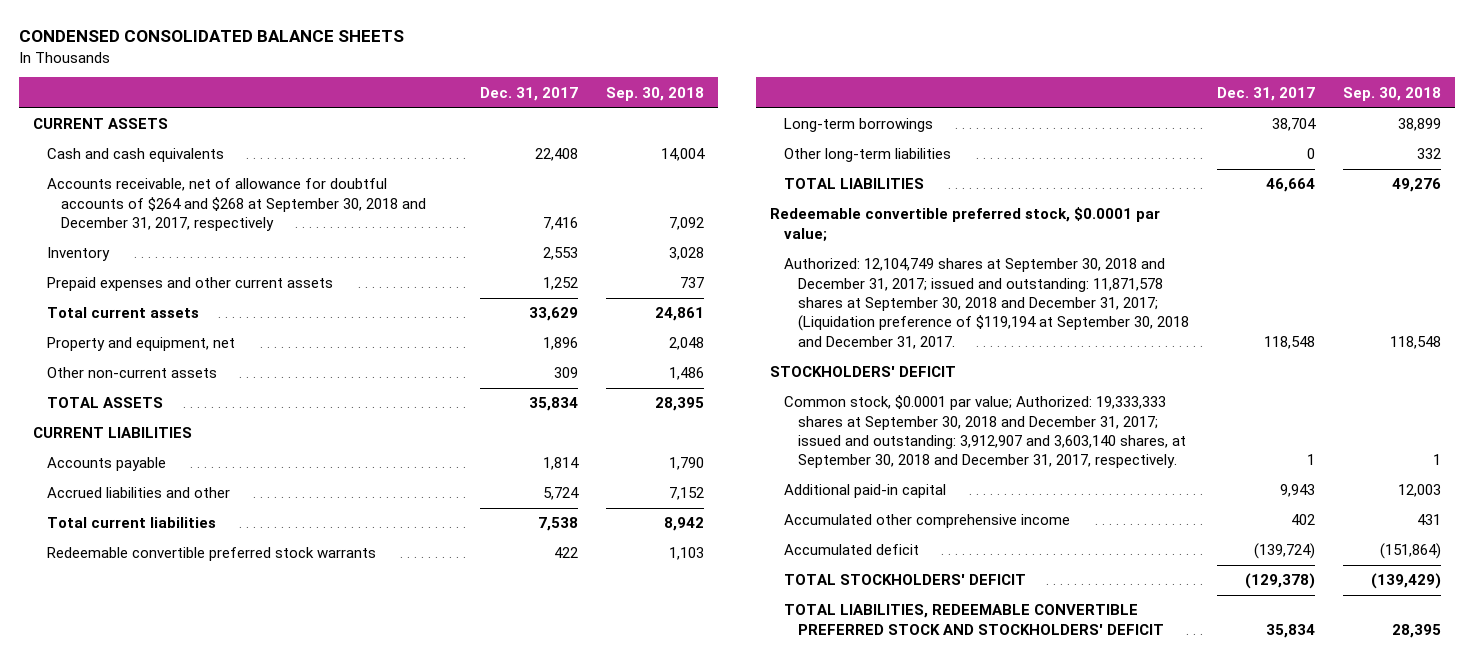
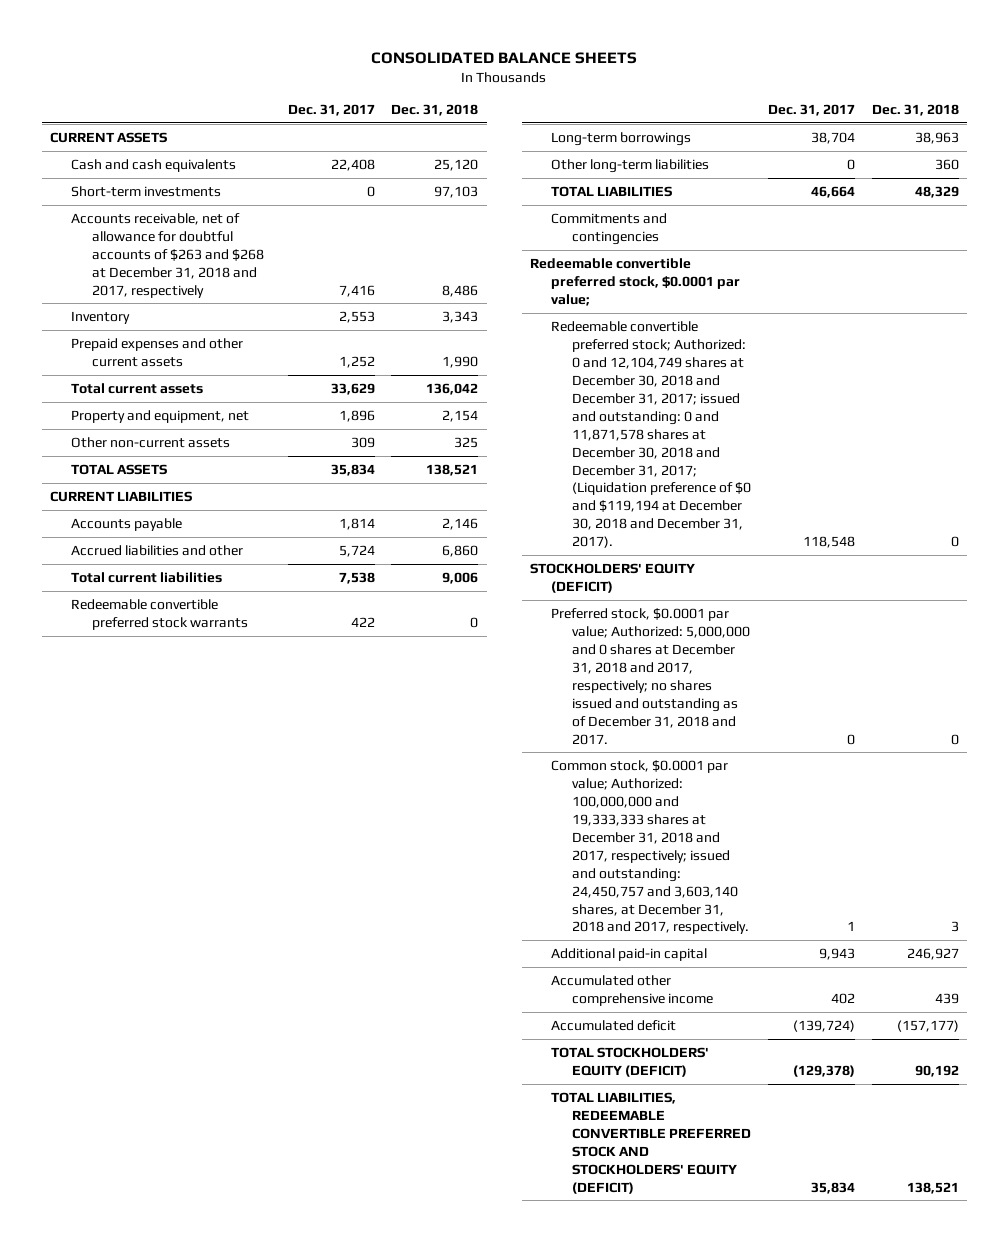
- CONDENSED CONSOLIDATED BALANCE SHEETS
+ CONSOLIDATED BALANCE SHEETS
- | Dec. 31, 2017 | Sep. 30, 2018
+ | Dec. 31, 2017 | Dec. 31, 2018
- Accounts receivable, net of allowance for doubtful accounts of $264 and $268 at September 30, 2018 and December 31, 2017, respectively | 7,416 | 7,092
+ Short-term investments | 0 | 97,103
+ Accounts receivable, net of allowance for doubtful accounts of $263 and $268 at December 31, 2018 and 2017, respectively | 7,416 | 8,486
+ Commitments and contingencies
- Authorized: 12,104,749 shares at September 30, 2018 and December 31, 2017; issued and outstanding: 11,871,578 shares at September 30, 2018 and December 31, 2017; (Liquidation preference of $119,194 at September 30, 2018 and December 31, 2017. | 118,548 | 118,548
- STOCKHOLDERS' DEFICIT
- Common stock, $0.0001 par value; Authorized: 19,333,333 shares at September 30, 2018 and December 31, 2017; issued and outstanding: 3,912,907 and 3,603,140 shares, at September 30, 2018 and December 31, 2017, respectively. | 1 | 1
+ Redeemable convertible preferred stock; Authorized: 0 and 12,104,749 shares at December 30, 2018 and December 31, 2017; issued and outstanding: 0 and 11,871,578 shares at December 30, 2018 and December 31, 2017; (Liquidation preference of $0 and $119,194 at December 30, 2018 and December 31, 2017). | 118,548 | 0
+ STOCKHOLDERS' EQUITY (DEFICIT)
+ Preferred stock, $0.0001 par value; Authorized: 5,000,000 and 0 shares at December 31, 2018 and 2017, respectively; no shares issued and outstanding as of December 31, 2018 and 2017. | 0 | 0
+ Common stock, $0.0001 par value; Authorized: 100,000,000 and 19,333,333 shares at December 31, 2018 and 2017, respectively; issued and outstanding: 24,450,757 and 3,603,140 shares, at December 31, 2018 and 2017, respectively. | 1 | 3
- TOTAL STOCKHOLDERS' DEFICIT | (129,378) | (139,429)
- TOTAL LIABILITIES, REDEEMABLE CONVERTIBLE PREFERRED STOCK AND STOCKHOLDERS' DEFICIT | 35,834 | 28,395
+ TOTAL STOCKHOLDERS' EQUITY (DEFICIT) | (129,378) | 90,192
+ TOTAL LIABILITIES, REDEEMABLE CONVERTIBLE PREFERRED STOCK AND STOCKHOLDERS' EQUITY (DEFICIT) | 35,834 | 138,521

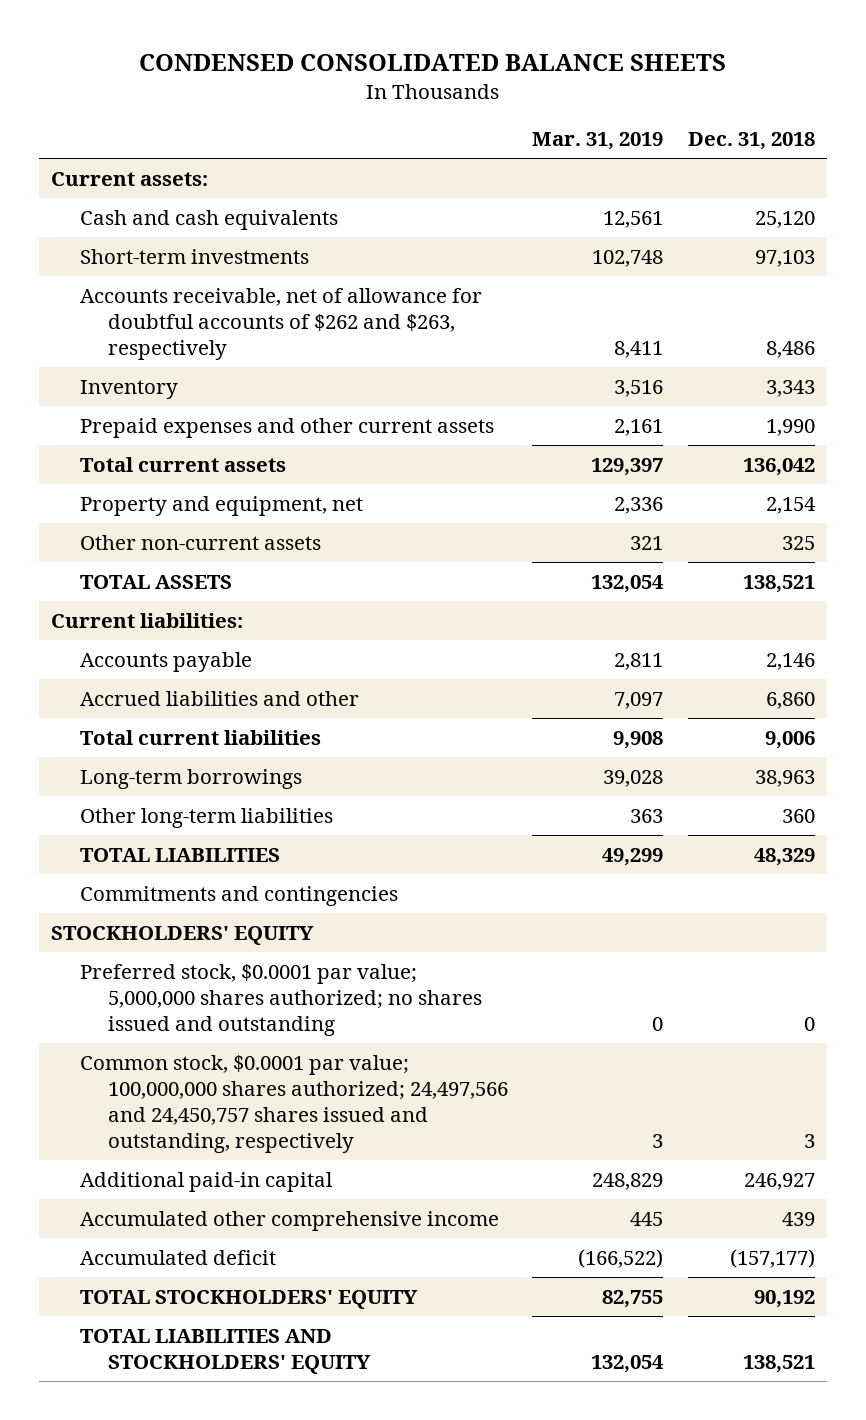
- CONSOLIDATED BALANCE SHEETS
+ CONDENSED CONSOLIDATED BALANCE SHEETS
- | Dec. 31, 2017 | Dec. 31, 2018
+ | Mar. 31, 2019 | Dec. 31, 2018
- CURRENT ASSETS
+ Current assets:
- Accounts receivable, net of allowance for doubtful accounts of $263 and $268 at December 31, 2018 and 2017, respectively | 7,416 | 8,486
+ Accounts receivable, net of allowance for doubtful accounts of $262 and $263, respectively | 8,411 | 8,486
- CURRENT LIABILITIES
+ Current liabilities:
- Redeemable convertible preferred stock warrants | 422 | 0
- Redeemable convertible preferred stock, $0.0001 par value;
- Redeemable convertible preferred stock; Authorized: 0 and 12,104,749 shares at December 30, 2018 and December 31, 2017; issued and outstanding: 0 and 11,871,578 shares at December 30, 2018 and December 31, 2017; (Liquidation preference of $0 and $119,194 at December 30, 2018 and December 31, 2017). | 118,548 | 0
- STOCKHOLDERS' EQUITY (DEFICIT)
- Preferred stock, $0.0001 par value; Authorized: 5,000,000 and 0 shares at December 31, 2018 and 2017, respectively; no shares issued and outstanding as of December 31, 2018 and 2017. | 0 | 0
- Common stock, $0.0001 par value; Authorized: 100,000,000 and 19,333,333 shares at December 31, 2018 and 2017, respectively; issued and outstanding: 24,450,757 and 3,603,140 shares, at December 31, 2018 and 2017, respectively. | 1 | 3
+ STOCKHOLDERS' EQUITY
+ Preferred stock, $0.0001 par value; 5,000,000 shares authorized; no shares issued and outstanding | 0 | 0
+ Common stock, $0.0001 par value; 100,000,000 shares authorized; 24,497,566 and 24,450,757 shares issued and outstanding, respectively | 3 | 3
- TOTAL STOCKHOLDERS' EQUITY (DEFICIT) | (129,378) | 90,192
- TOTAL LIABILITIES, REDEEMABLE CONVERTIBLE PREFERRED STOCK AND STOCKHOLDERS' EQUITY (DEFICIT) | 35,834 | 138,521
+ TOTAL STOCKHOLDERS' EQUITY | 82,755 | 90,192
+ TOTAL LIABILITIES AND STOCKHOLDERS' EQUITY | 132,054 | 138,521

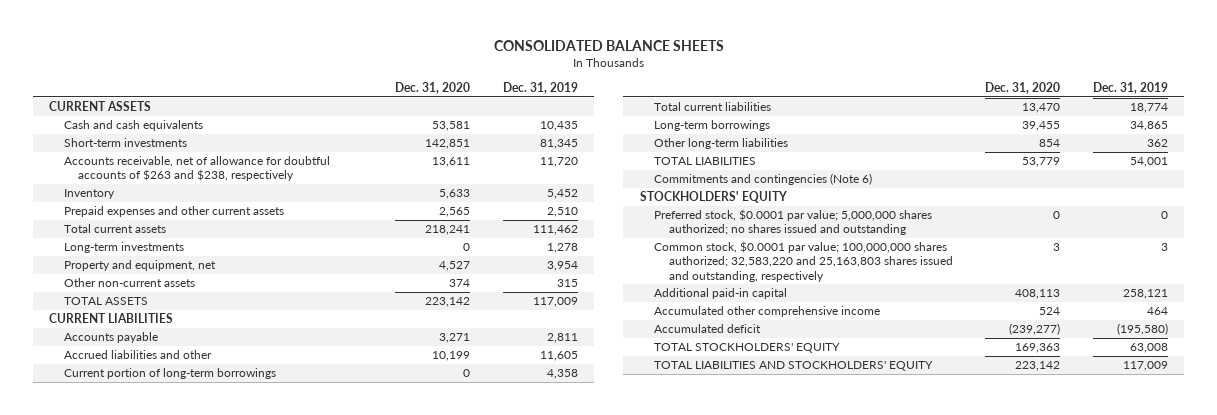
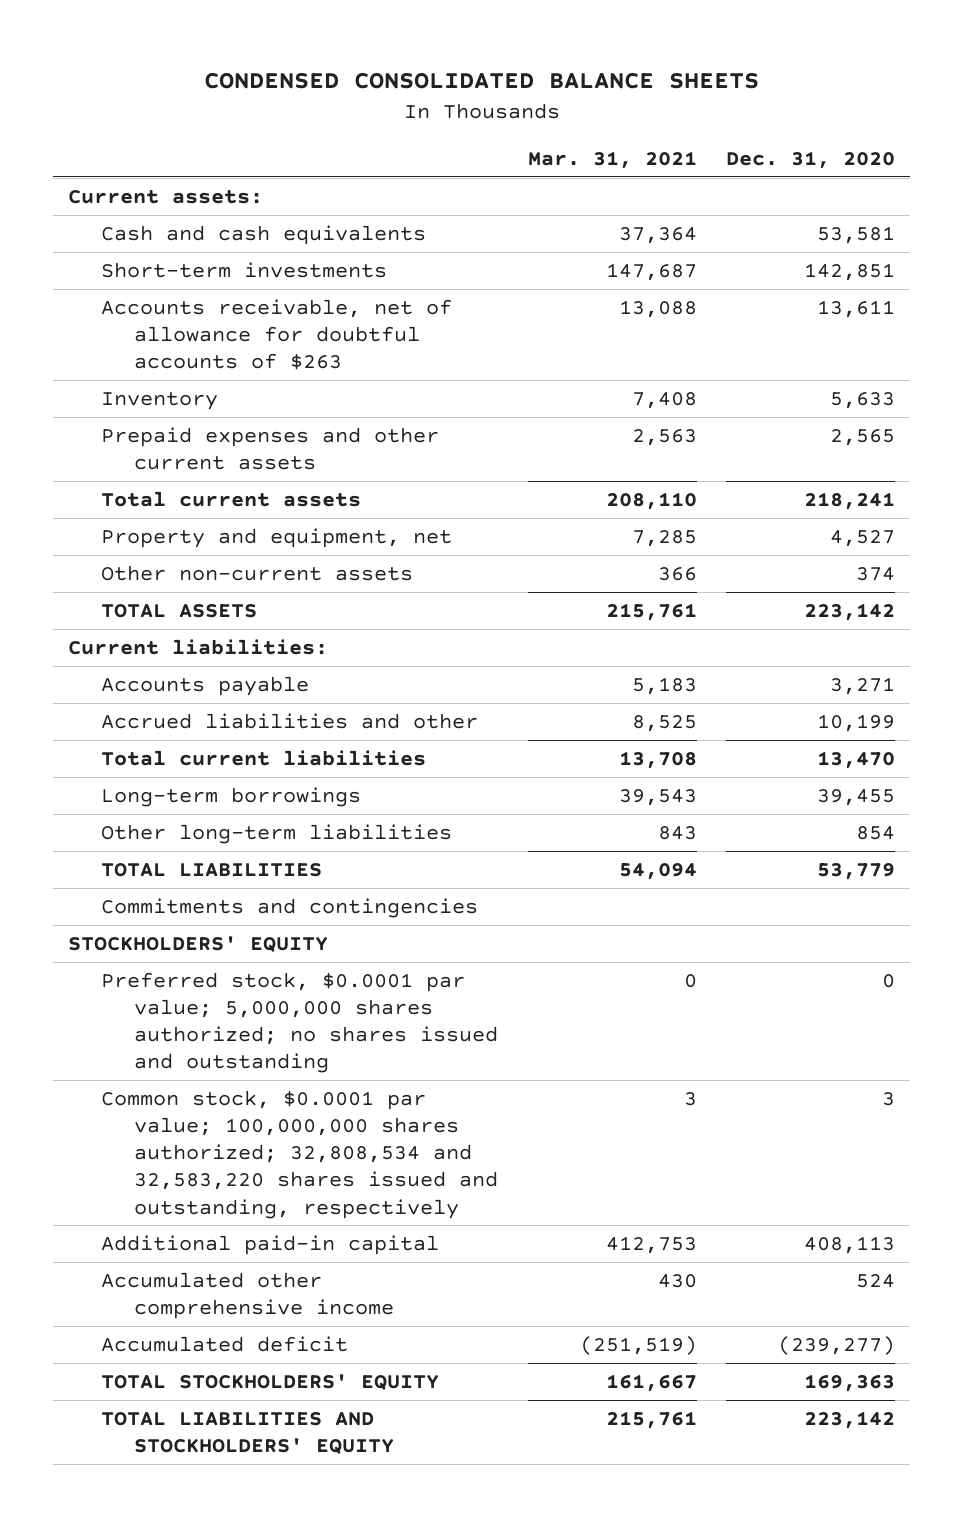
- CONSOLIDATED BALANCE SHEETS
+ CONDENSED CONSOLIDATED BALANCE SHEETS
- | Dec. 31, 2020 | Dec. 31, 2019
+ | Mar. 31, 2021 | Dec. 31, 2020
- CURRENT ASSETS
+ Current assets:
- Accounts receivable, net of allowance for doubtful accounts of $263 and $238, respectively | 13,611 | 11,720
+ Accounts receivable, net of allowance for doubtful accounts of $263 | 13,088 | 13,611
- Long-term investments | 0 | 1,278
- CURRENT LIABILITIES
+ Current liabilities:
- Current portion of long-term borrowings | 0 | 4,358
- Commitments and contingencies (Note 6)
+ Commitments and contingencies
- Common stock, $0.0001 par value; 100,000,000 shares authorized; 32,583,220 and 25,163,803 shares issued and outstanding, respectively | 3 | 3
+ Common stock, $0.0001 par value; 100,000,000 shares authorized; 32,808,534 and 32,583,220 shares issued and outstanding, respectively | 3 | 3

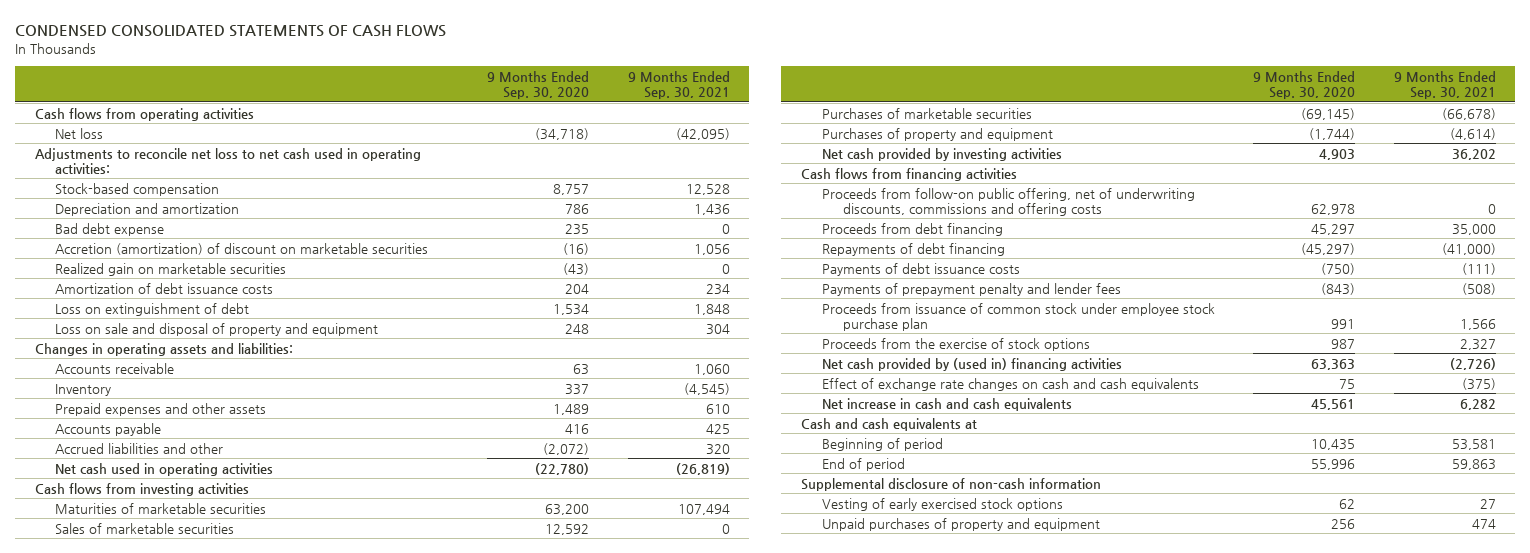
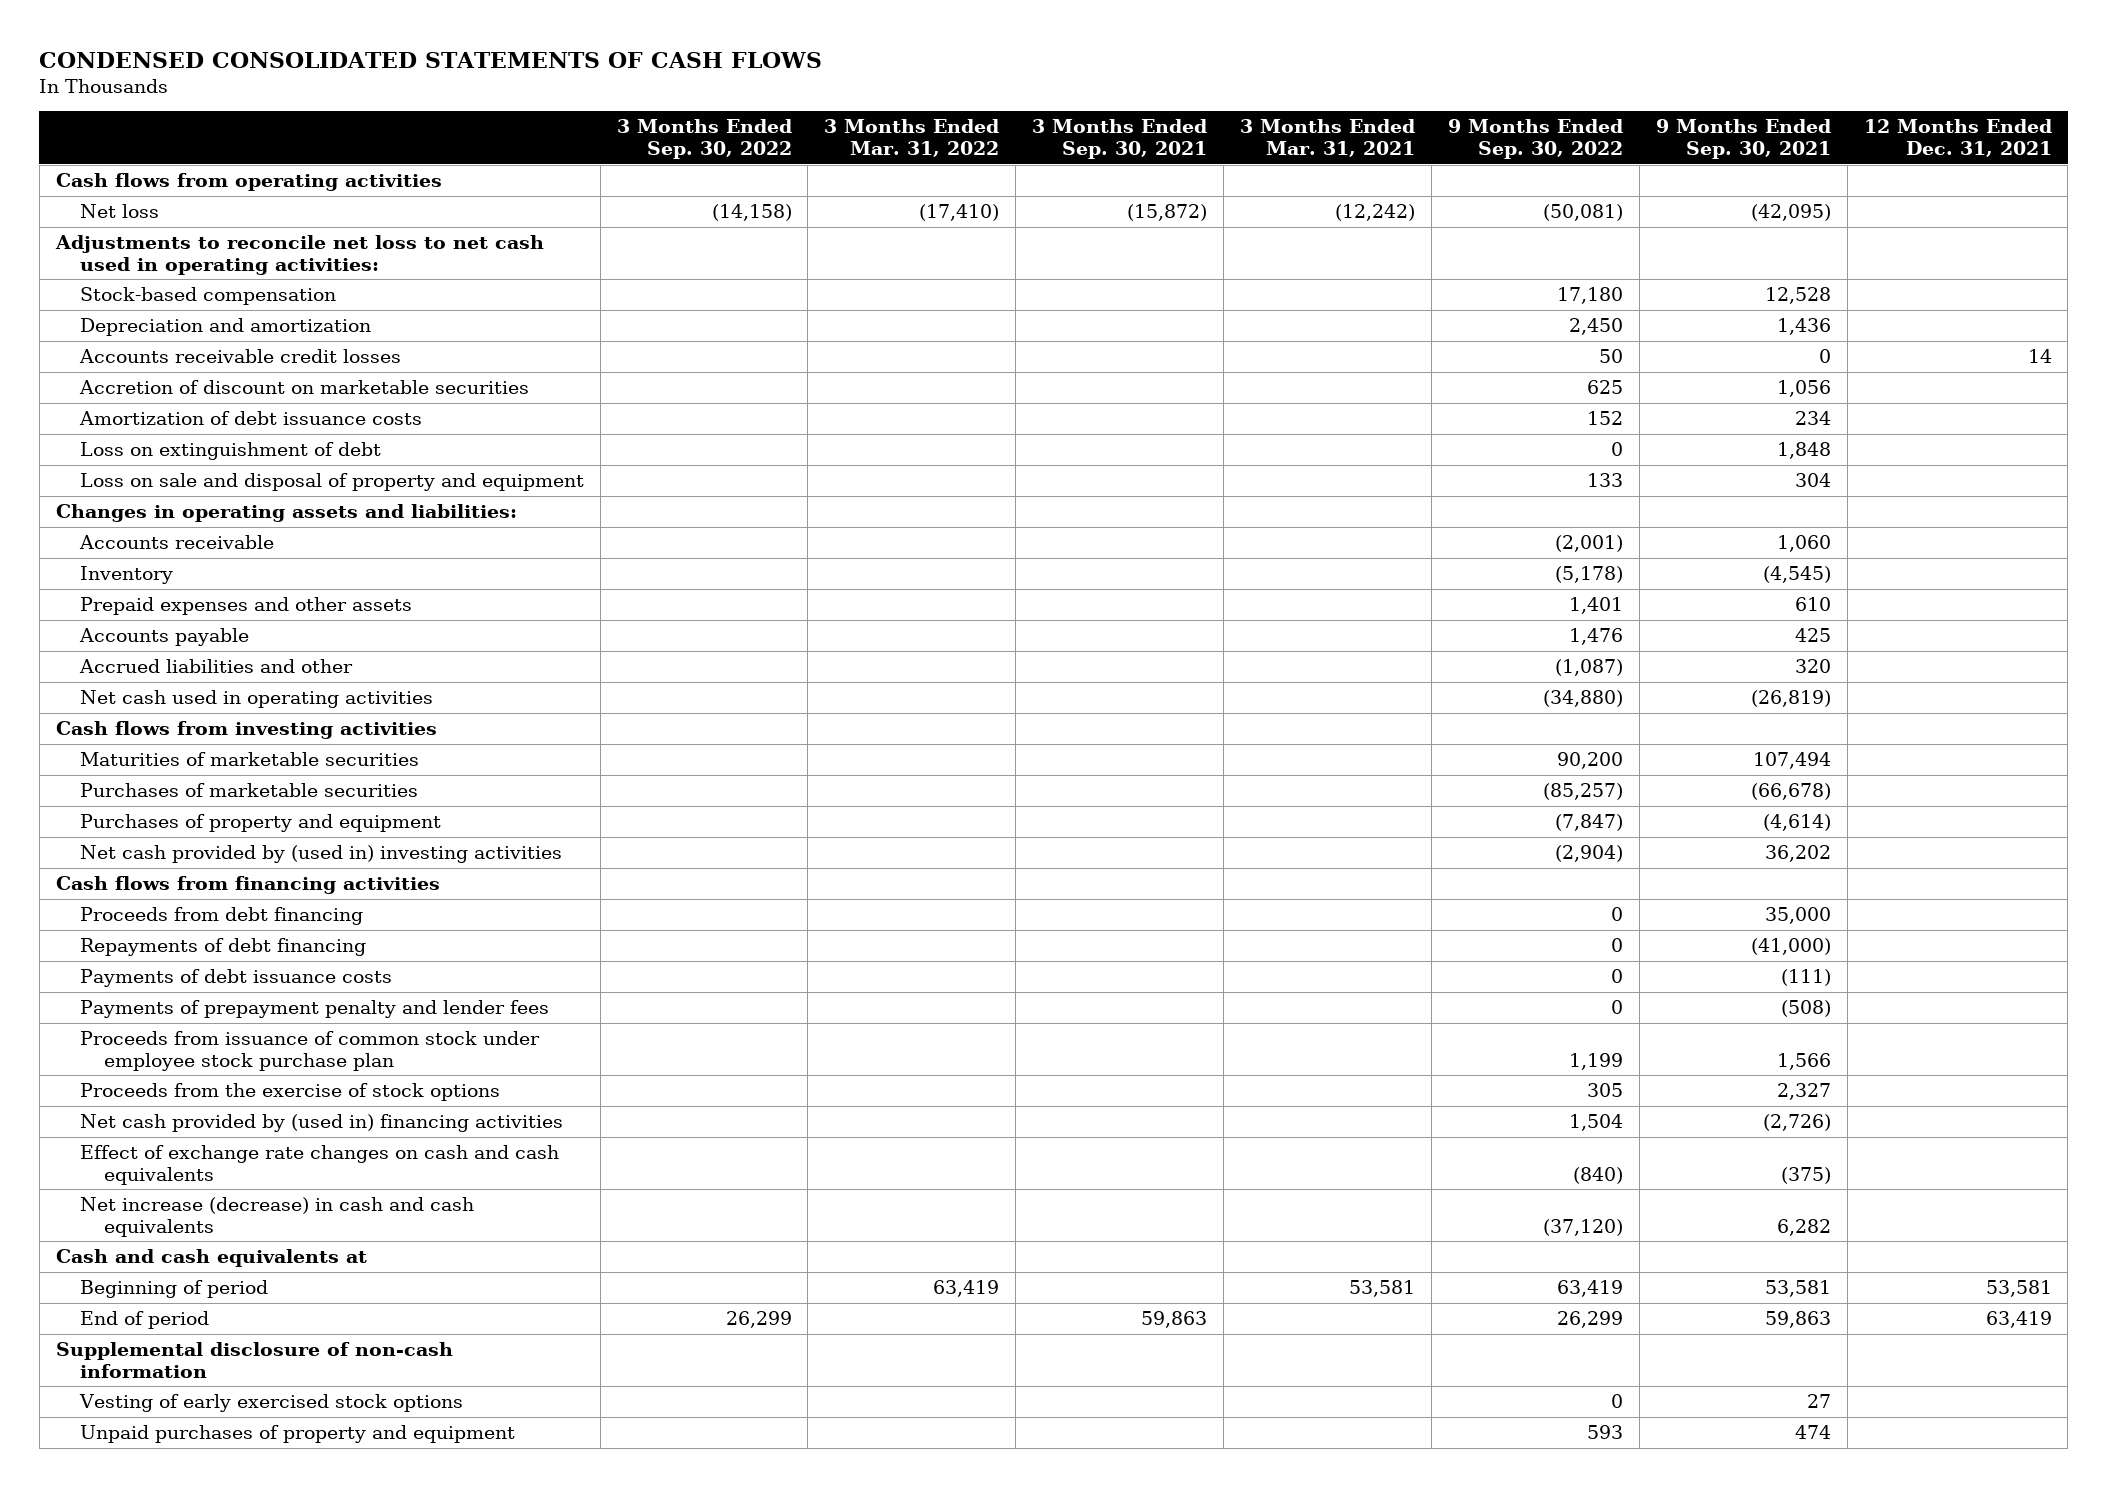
- | 9 Months Ended Sep. 30, 2020 | 9 Months Ended Sep. 30, 2021
+ | 3 Months Ended Sep. 30, 2022 | 3 Months Ended Mar. 31, 2022 | 3 Months Ended Sep. 30, 2021 | 3 Months Ended Mar. 31, 2021 | 9 Months Ended Sep. 30, 2022 | 9 Months Ended Sep. 30, 2021 | 12 Months Ended Dec. 31, 2021
- Bad debt expense | 235 | 0
- Accretion (amortization) of discount on marketable securities | (16) | 1,056
- Realized gain on marketable securities | (43) | 0
+ Accounts receivable credit losses | | | | | 50 | 0 | 14
+ Accretion of discount on marketable securities | | | | | 625 | 1,056 |
- Sales of marketable securities | 12,592 | 0
- Net cash provided by investing activities | 4,903 | 36,202
+ Net cash provided by (used in) investing activities | | | | | (2,904) | 36,202 |
- Proceeds from follow-on public offering, net of underwriting discounts, commissions and offering costs | 62,978 | 0
- Net increase in cash and cash equivalents | 45,561 | 6,282
+ Net increase (decrease) in cash and cash equivalents | | | | | (37,120) | 6,282 |

